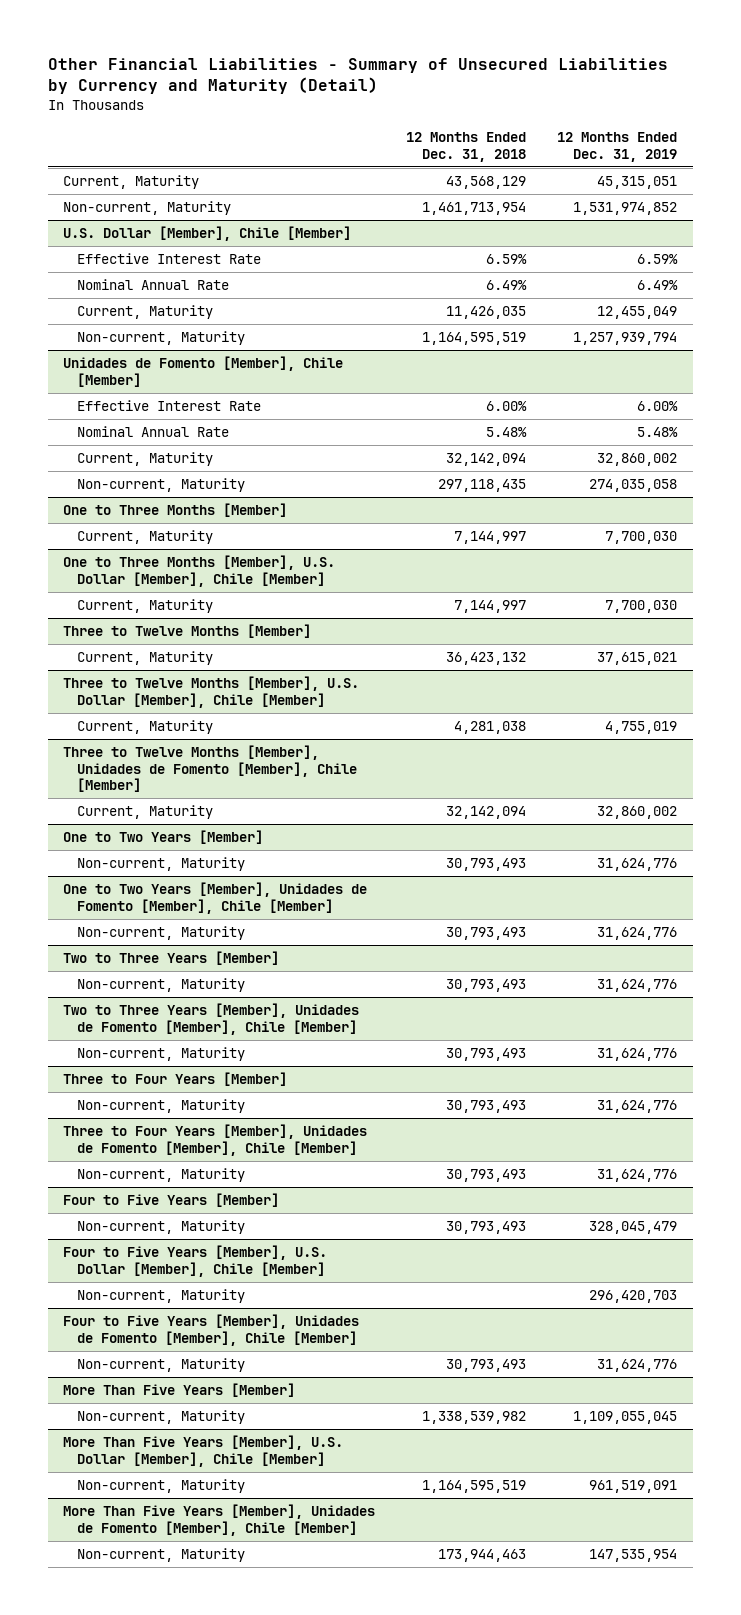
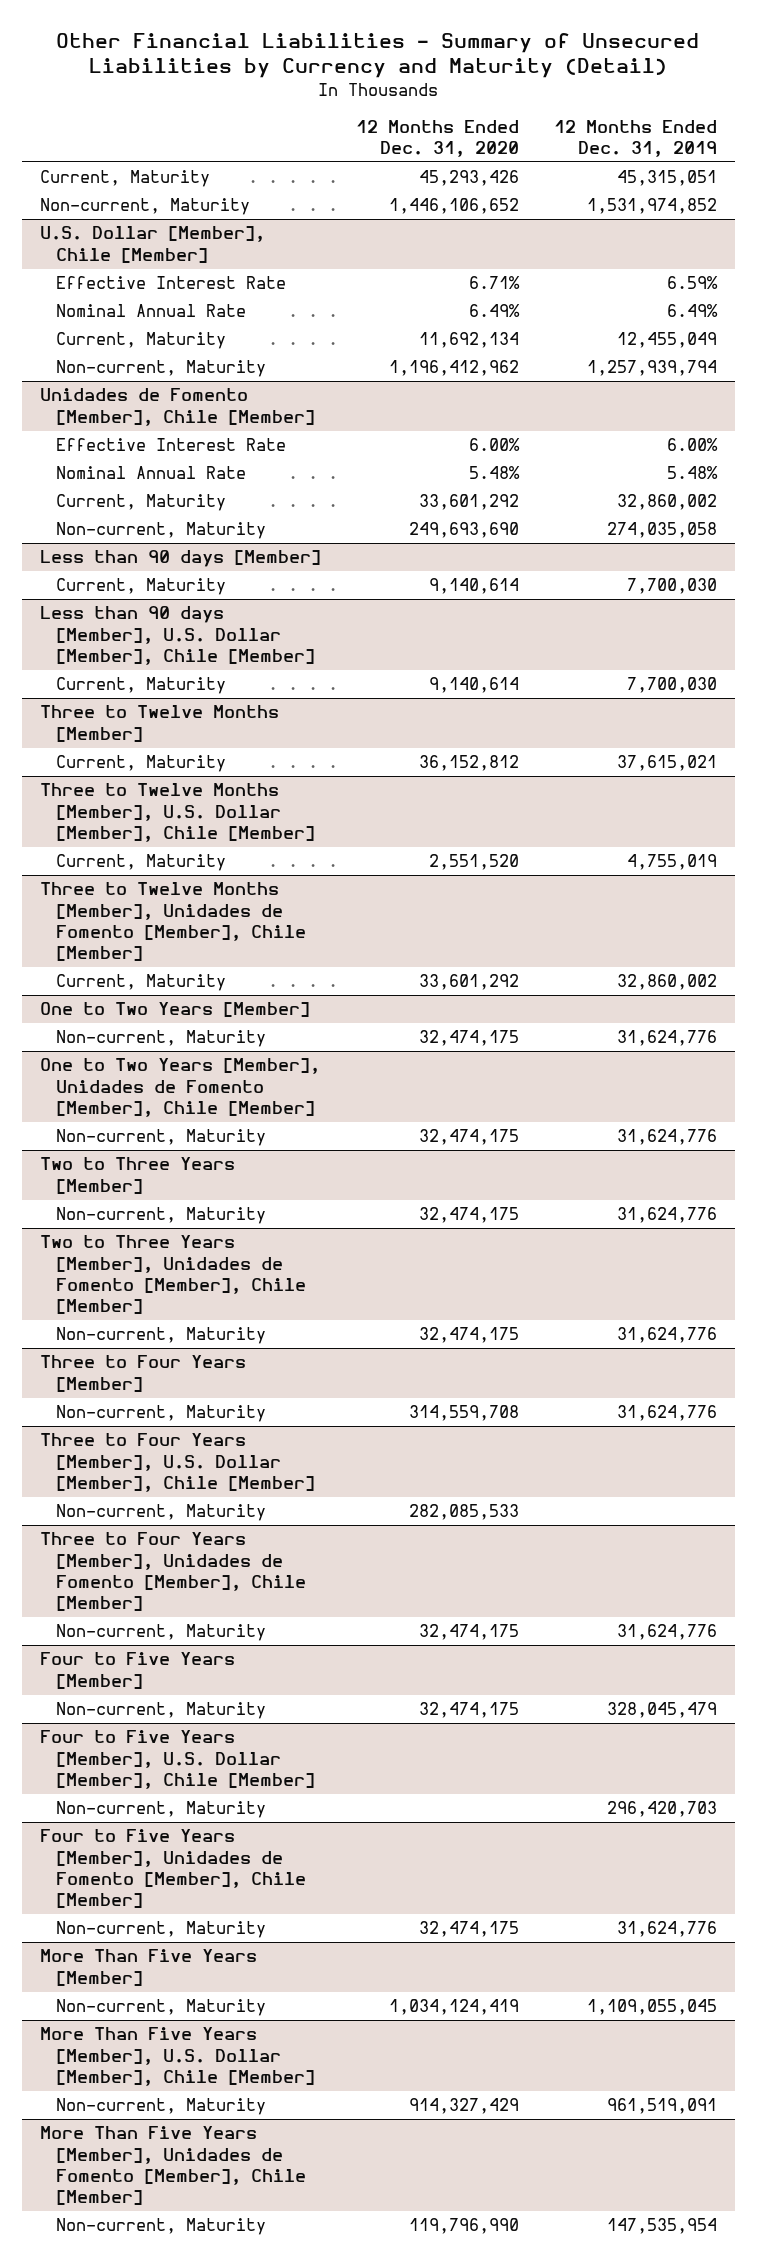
- | 12 Months Ended Dec. 31, 2018 | 12 Months Ended Dec. 31, 2019
+ | 12 Months Ended Dec. 31, 2020 | 12 Months Ended Dec. 31, 2019
- One to Three Months [Member]
+ Less than 90 days [Member]
- One to Three Months [Member], U.S. Dollar [Member], Chile [Member]
+ Less than 90 days [Member], U.S. Dollar [Member], Chile [Member]
+ Three to Four Years [Member], U.S. Dollar [Member], Chile [Member]
+ Non-current, Maturity | 282,085,533 |

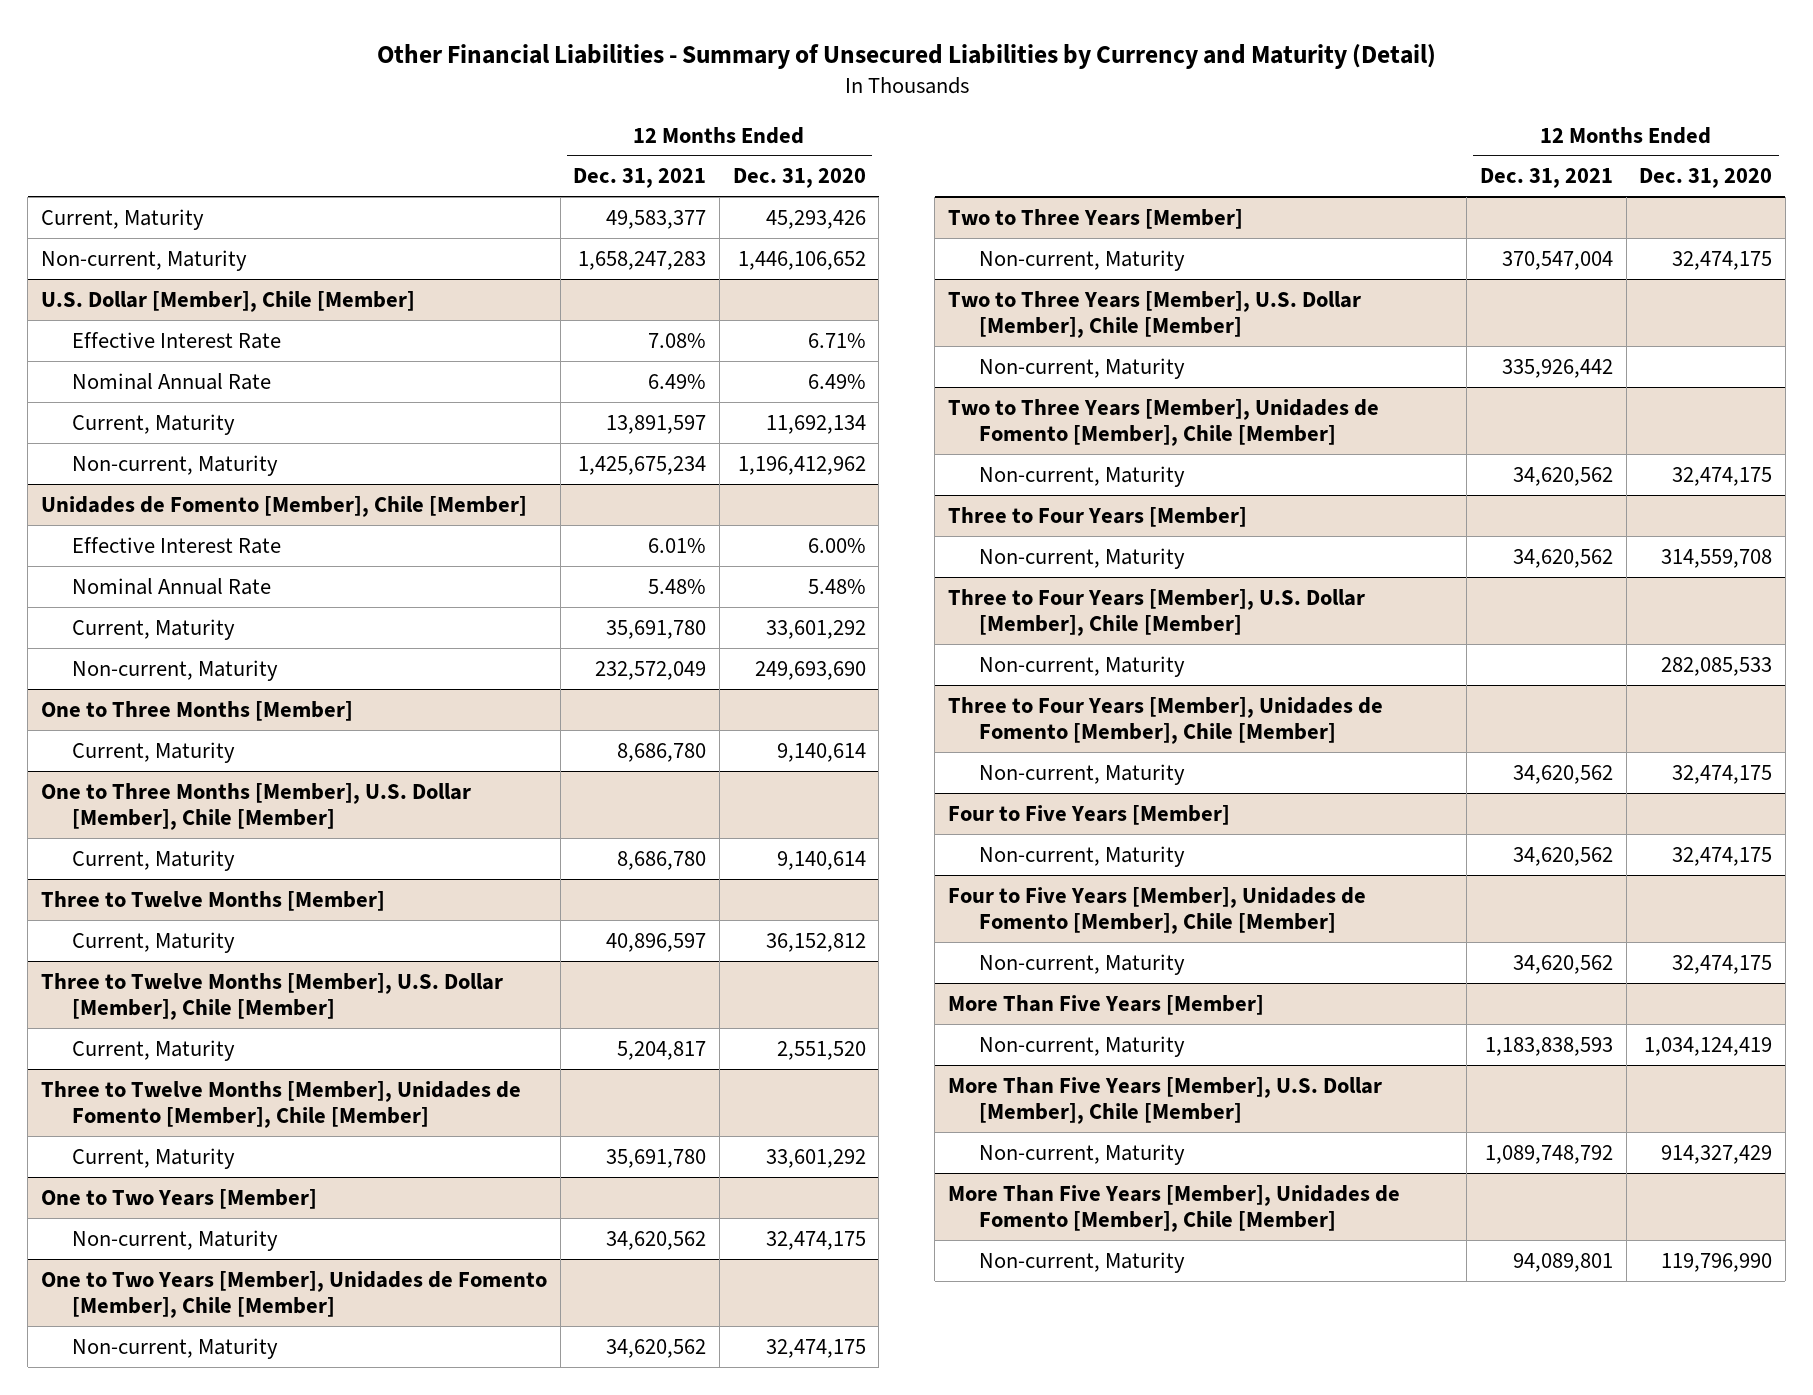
- | 12 Months Ended Dec. 31, 2020 | 12 Months Ended Dec. 31, 2019
+ | 12 Months Ended Dec. 31, 2021 | 12 Months Ended Dec. 31, 2020
- Less than 90 days [Member]
+ One to Three Months [Member]
- Less than 90 days [Member], U.S. Dollar [Member], Chile [Member]
+ One to Three Months [Member], U.S. Dollar [Member], Chile [Member]
+ Two to Three Years [Member], U.S. Dollar [Member], Chile [Member]
+ Non-current, Maturity | 335,926,442 |
- Four to Five Years [Member], U.S. Dollar [Member], Chile [Member]
- Non-current, Maturity | | 296,420,703

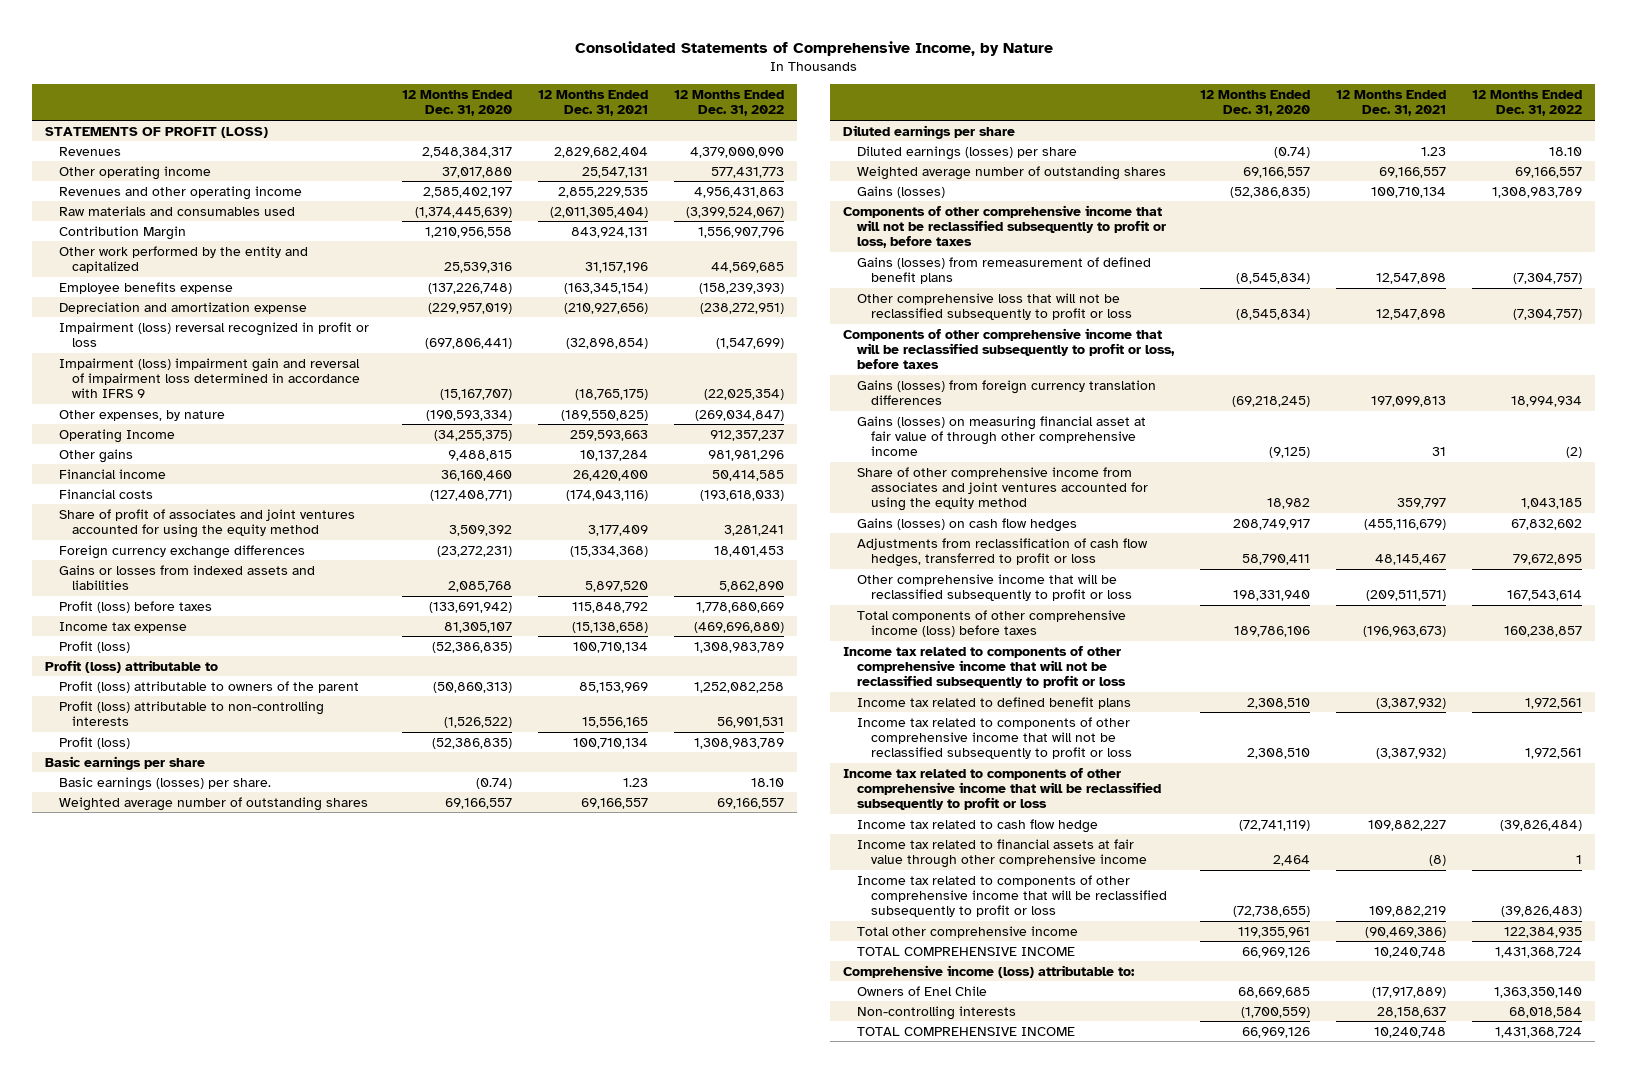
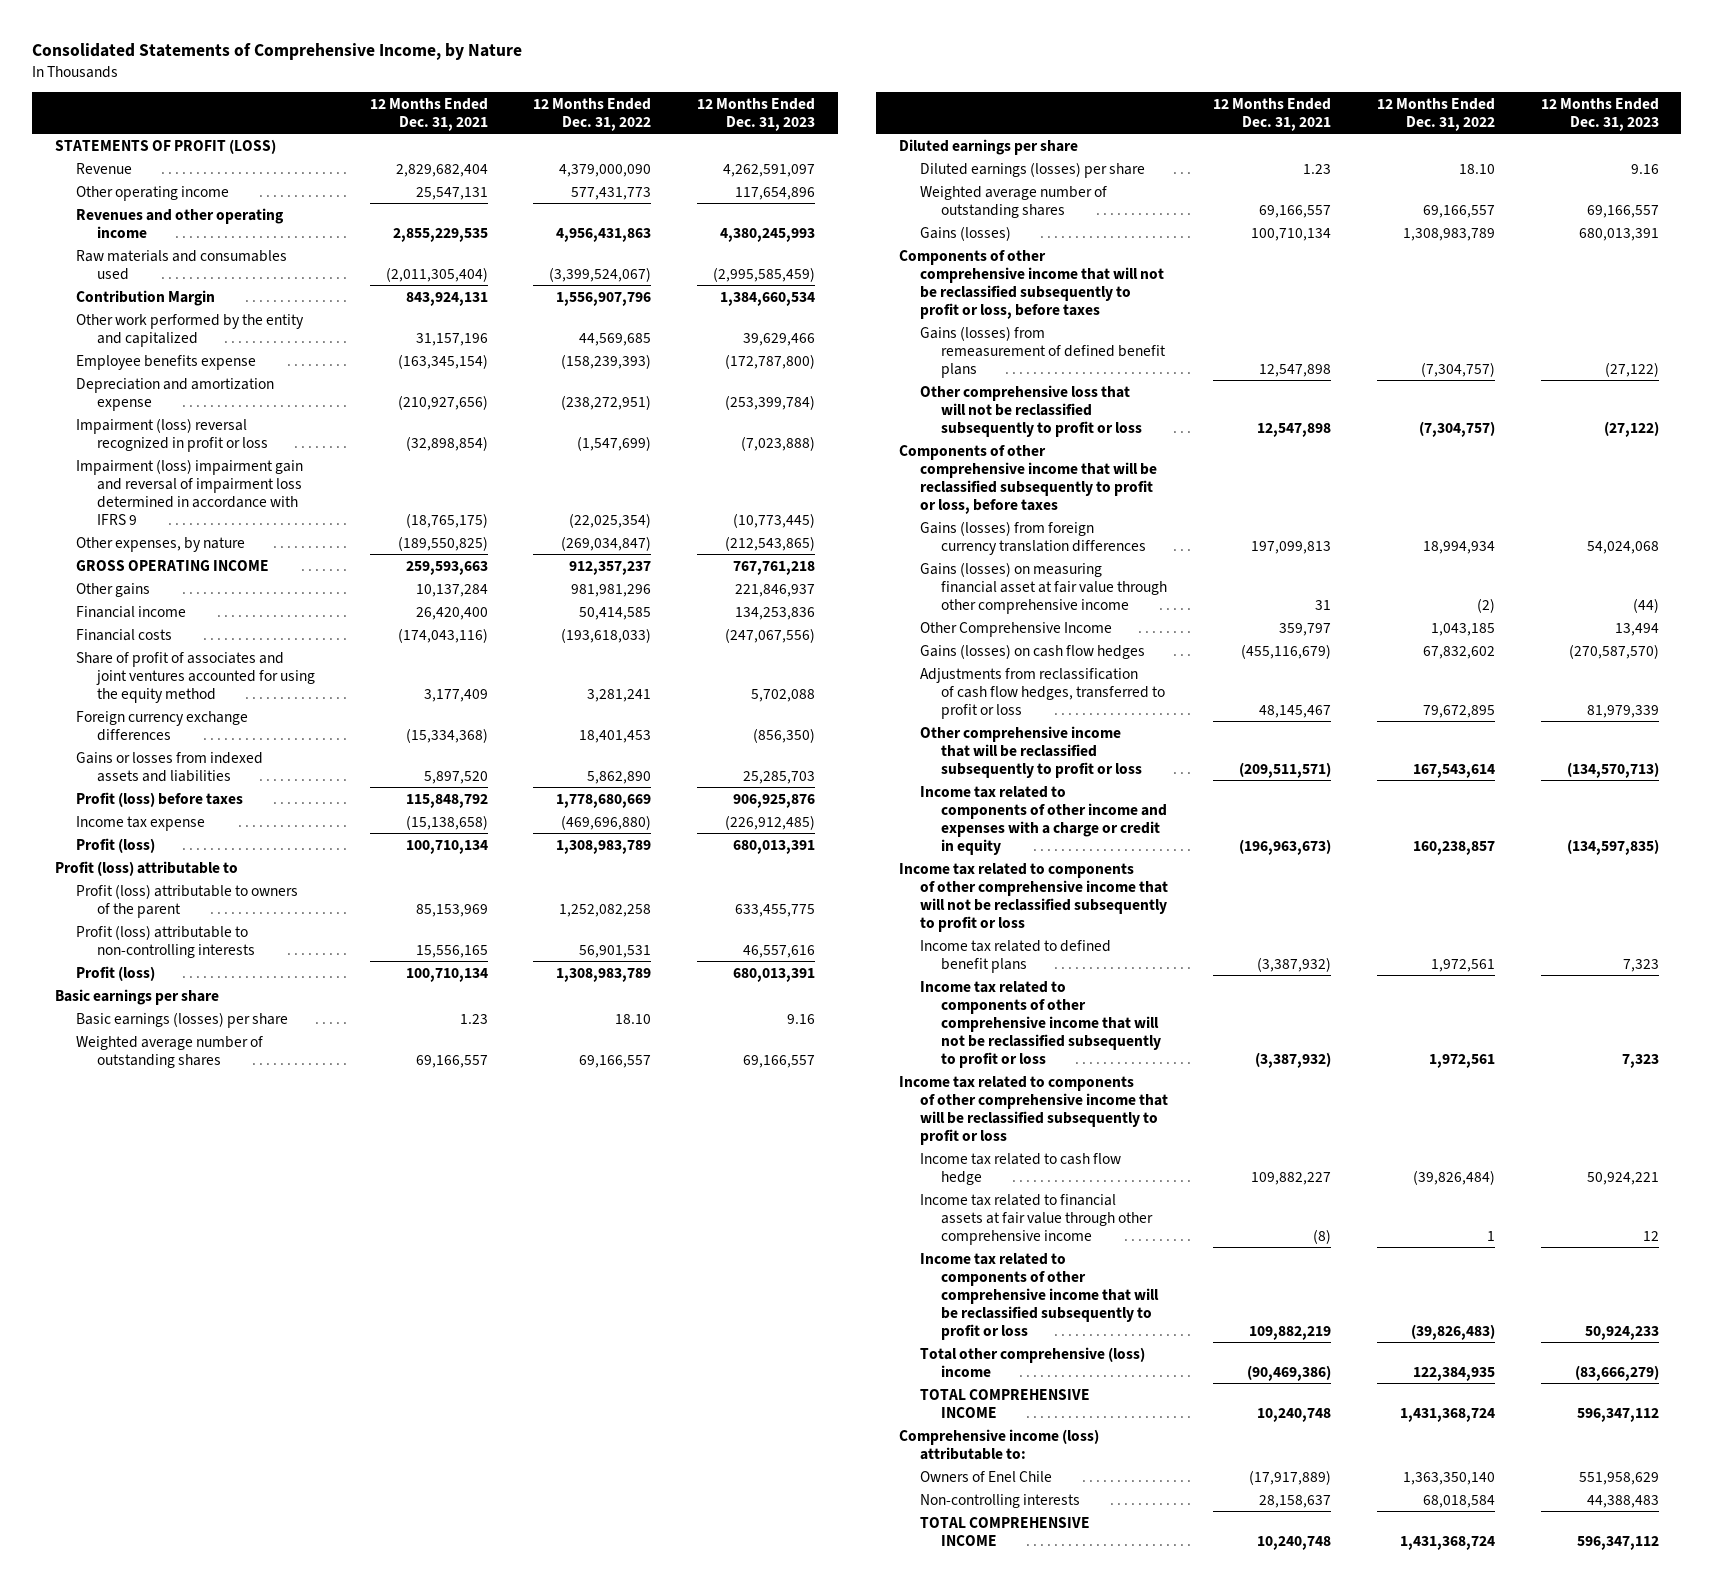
- | 12 Months Ended Dec. 31, 2020 | 12 Months Ended Dec. 31, 2021 | 12 Months Ended Dec. 31, 2022
+ | 12 Months Ended Dec. 31, 2021 | 12 Months Ended Dec. 31, 2022 | 12 Months Ended Dec. 31, 2023
- Revenues | 2,548,384,317 | 2,829,682,404 | 4,379,000,090
+ Revenue | 2,829,682,404 | 4,379,000,090 | 4,262,591,097
- Operating Income | (34,255,375) | 259,593,663 | 912,357,237
+ GROSS OPERATING INCOME | 259,593,663 | 912,357,237 | 767,761,218
- Basic earnings (losses) per share. | (0.74) | 1.23 | 18.10
+ Basic earnings (losses) per share | 1.23 | 18.10 | 9.16
- Gains (losses) on measuring financial asset at fair value of through other comprehensive income | (9,125) | 31 | (2)
- Share of other comprehensive income from associates and joint ventures accounted for using the equity method | 18,982 | 359,797 | 1,043,185
+ Gains (losses) on measuring financial asset at fair value through other comprehensive income | 31 | (2) | (44)
+ Other Comprehensive Income | 359,797 | 1,043,185 | 13,494
- Total components of other comprehensive income (loss) before taxes | 189,786,106 | (196,963,673) | 160,238,857
+ Income tax related to components of other income and expenses with a charge or credit in equity | (196,963,673) | 160,238,857 | (134,597,835)
- Total other comprehensive income | 119,355,961 | (90,469,386) | 122,384,935
+ Total other comprehensive (loss) income | (90,469,386) | 122,384,935 | (83,666,279)

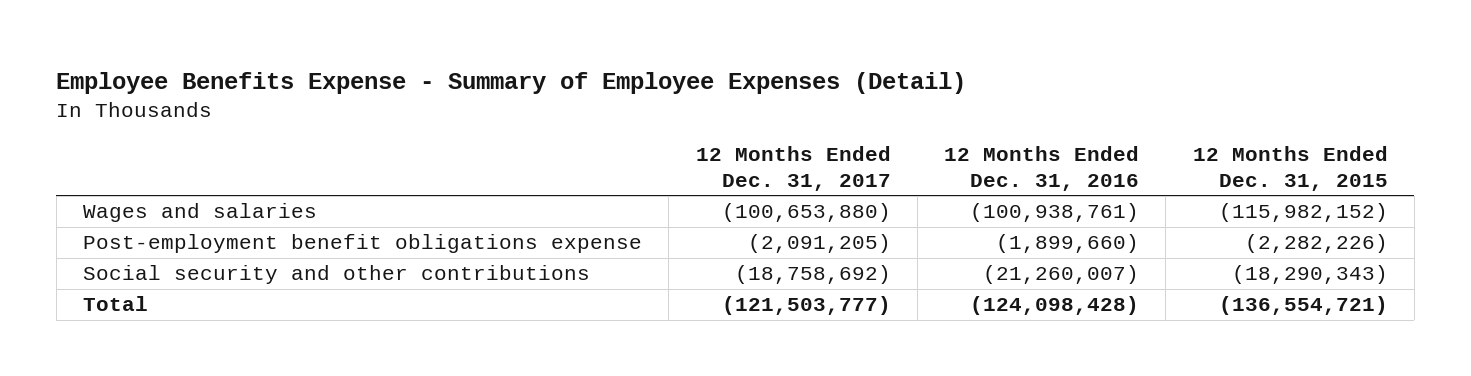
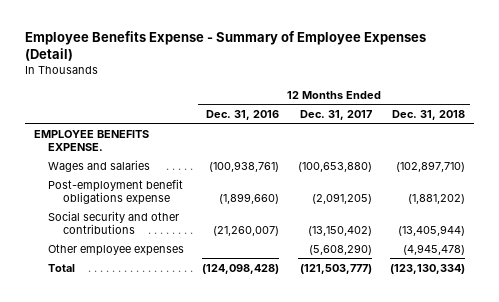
- | 12 Months Ended Dec. 31, 2017 | 12 Months Ended Dec. 31, 2016 | 12 Months Ended Dec. 31, 2015
+ | 12 Months Ended Dec. 31, 2016 | 12 Months Ended Dec. 31, 2017 | 12 Months Ended Dec. 31, 2018
+ EMPLOYEE BENEFITS EXPENSE.
- Social security and other contributions | (18,758,692) | (21,260,007) | (18,290,343)
+ Social security and other contributions | (21,260,007) | (13,150,402) | (13,405,944)
+ Other employee expenses | | (5,608,290) | (4,945,478)

